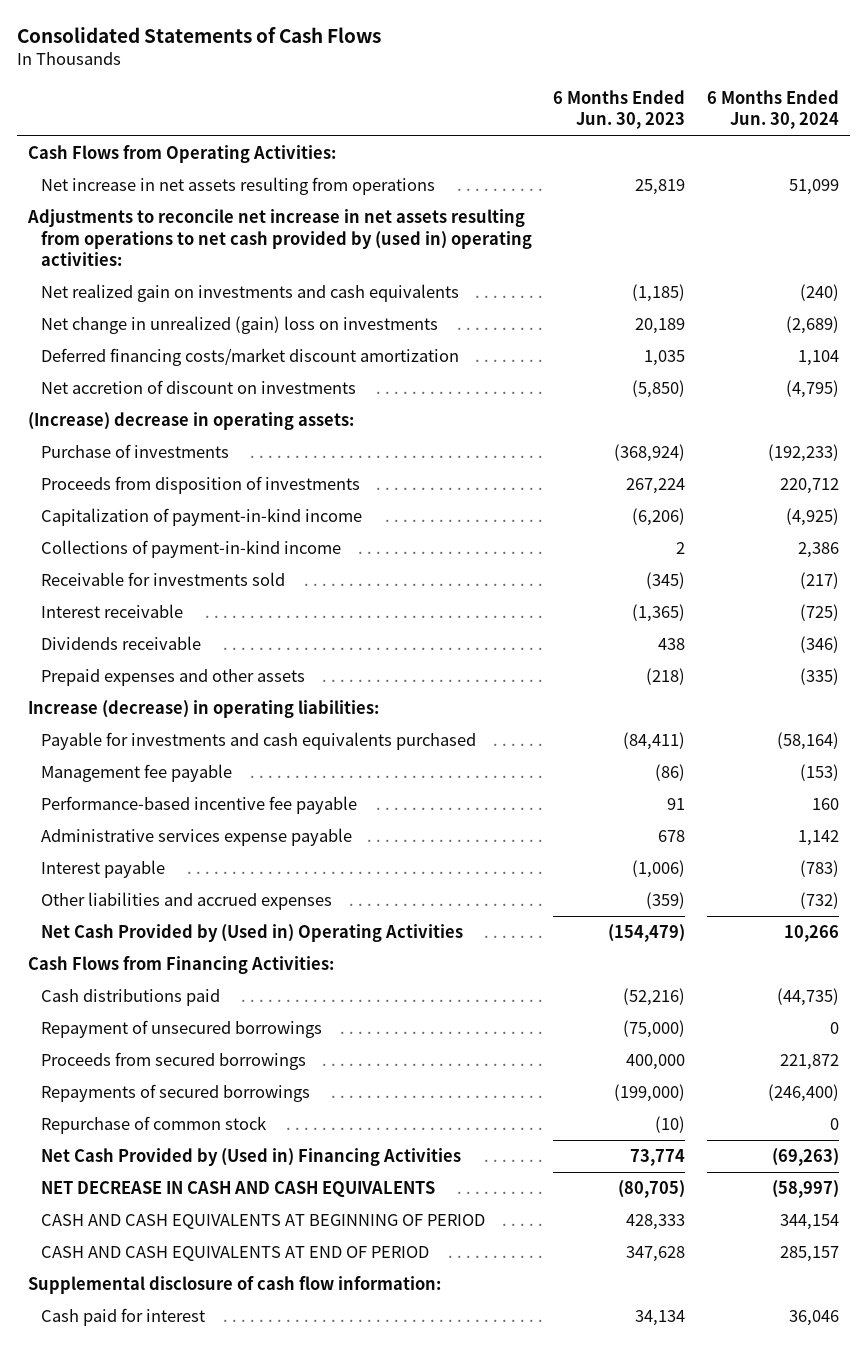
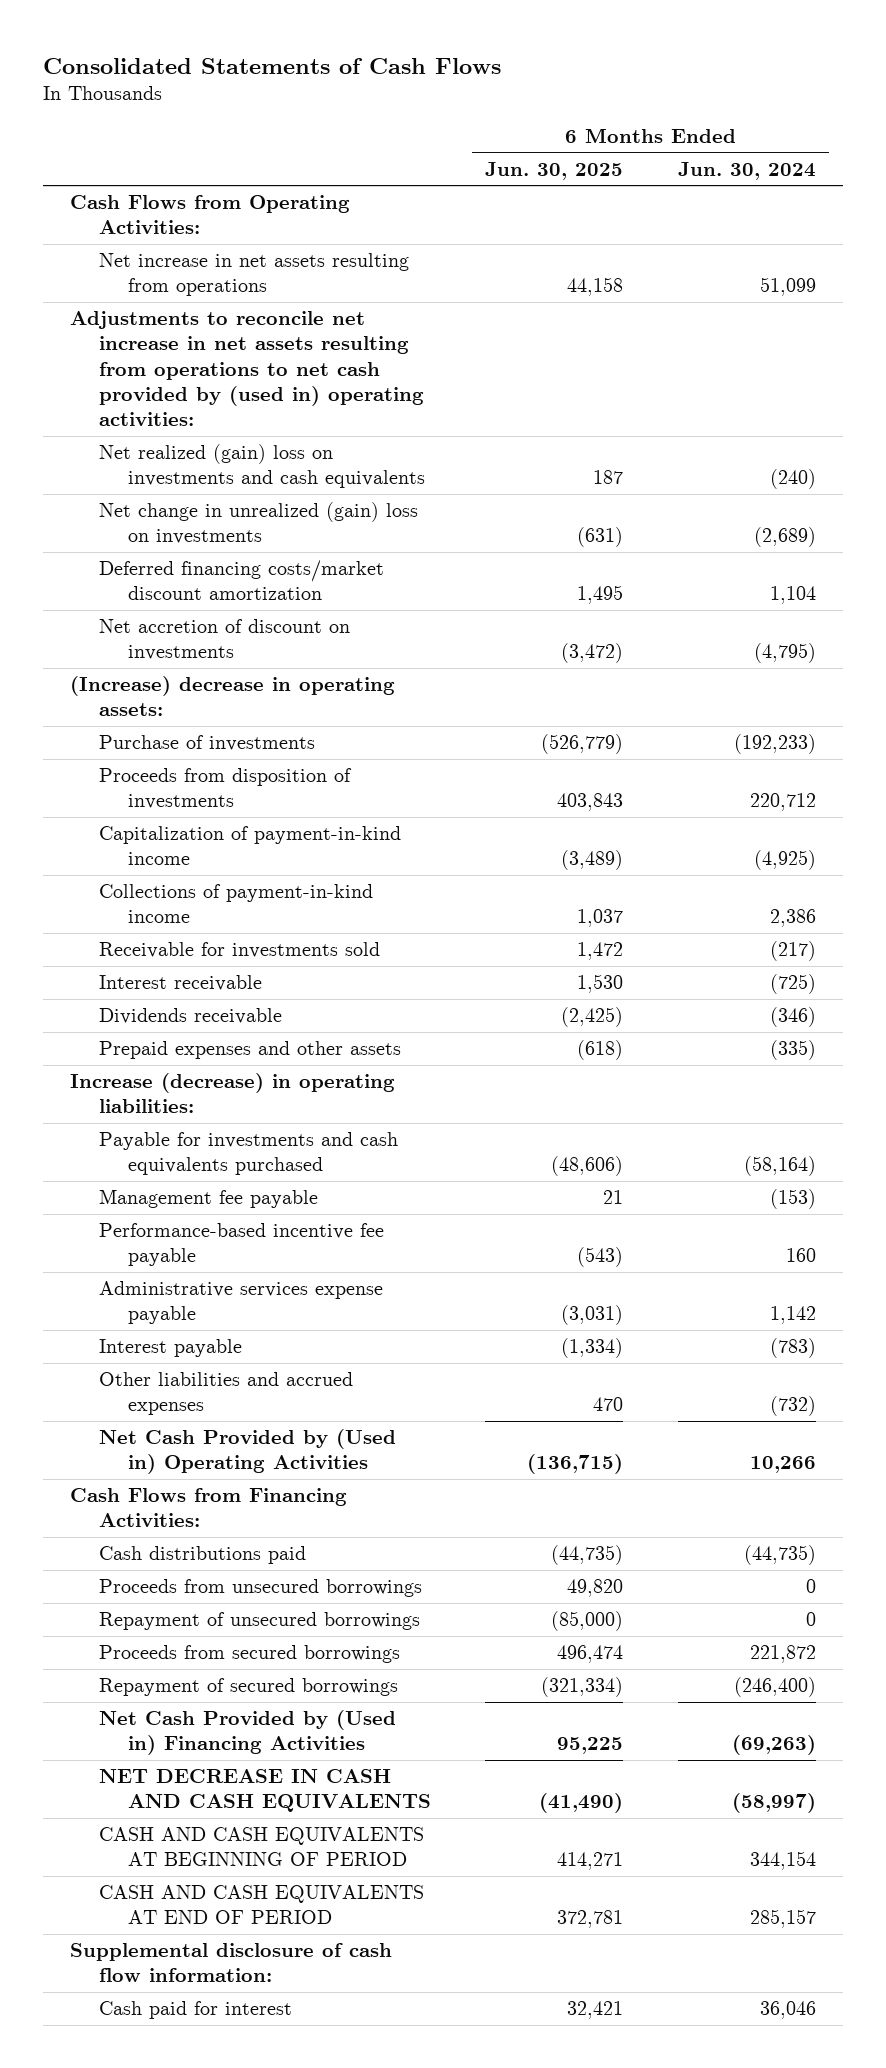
- | 6 Months Ended Jun. 30, 2023 | 6 Months Ended Jun. 30, 2024
+ | 6 Months Ended Jun. 30, 2025 | 6 Months Ended Jun. 30, 2024
- Net realized gain on investments and cash equivalents | (1,185) | (240)
+ Net realized (gain) loss on investments and cash equivalents | 187 | (240)
+ Proceeds from unsecured borrowings | 49,820 | 0
- Repayments of secured borrowings | (199,000) | (246,400)
- Repurchase of common stock | (10) | 0
+ Repayment of secured borrowings | (321,334) | (246,400)

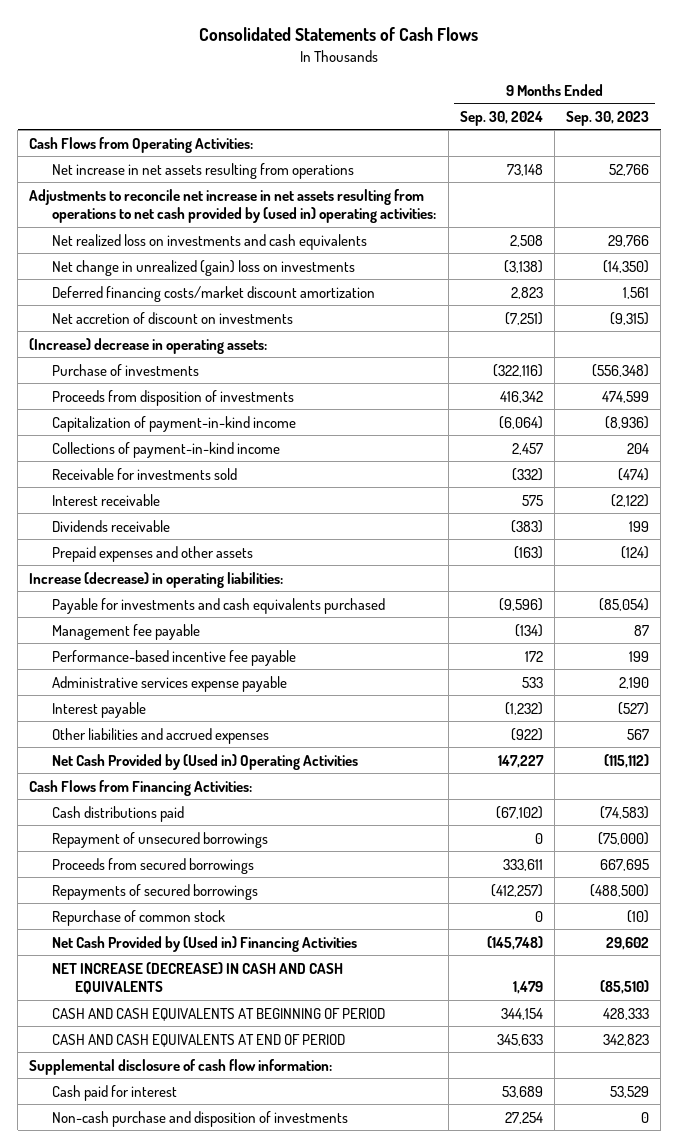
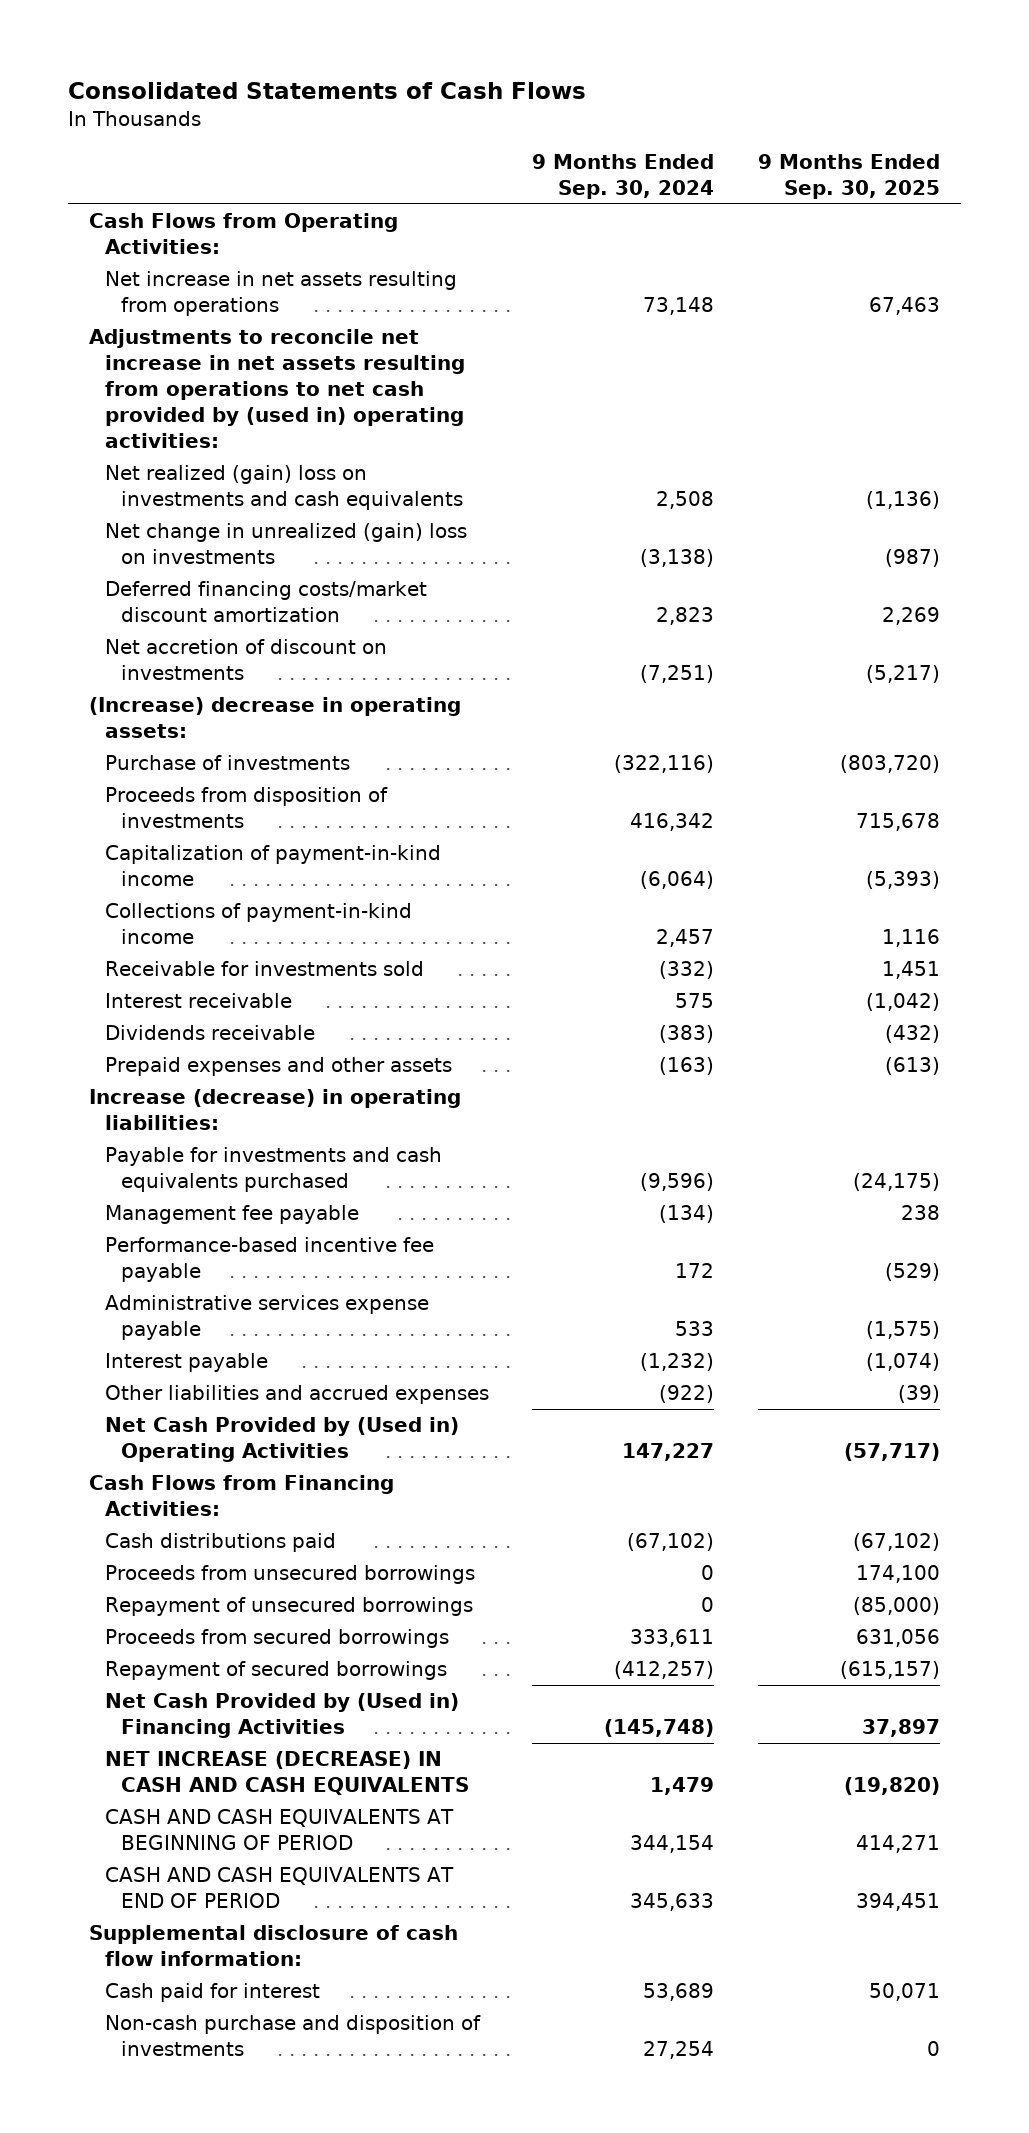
- | 9 Months Ended Sep. 30, 2024 | 9 Months Ended Sep. 30, 2023
+ | 9 Months Ended Sep. 30, 2024 | 9 Months Ended Sep. 30, 2025
- Net realized loss on investments and cash equivalents | 2,508 | 29,766
+ Net realized (gain) loss on investments and cash equivalents | 2,508 | (1,136)
+ Proceeds from unsecured borrowings | 0 | 174,100
- Repayments of secured borrowings | (412,257) | (488,500)
- Repurchase of common stock | 0 | (10)
+ Repayment of secured borrowings | (412,257) | (615,157)

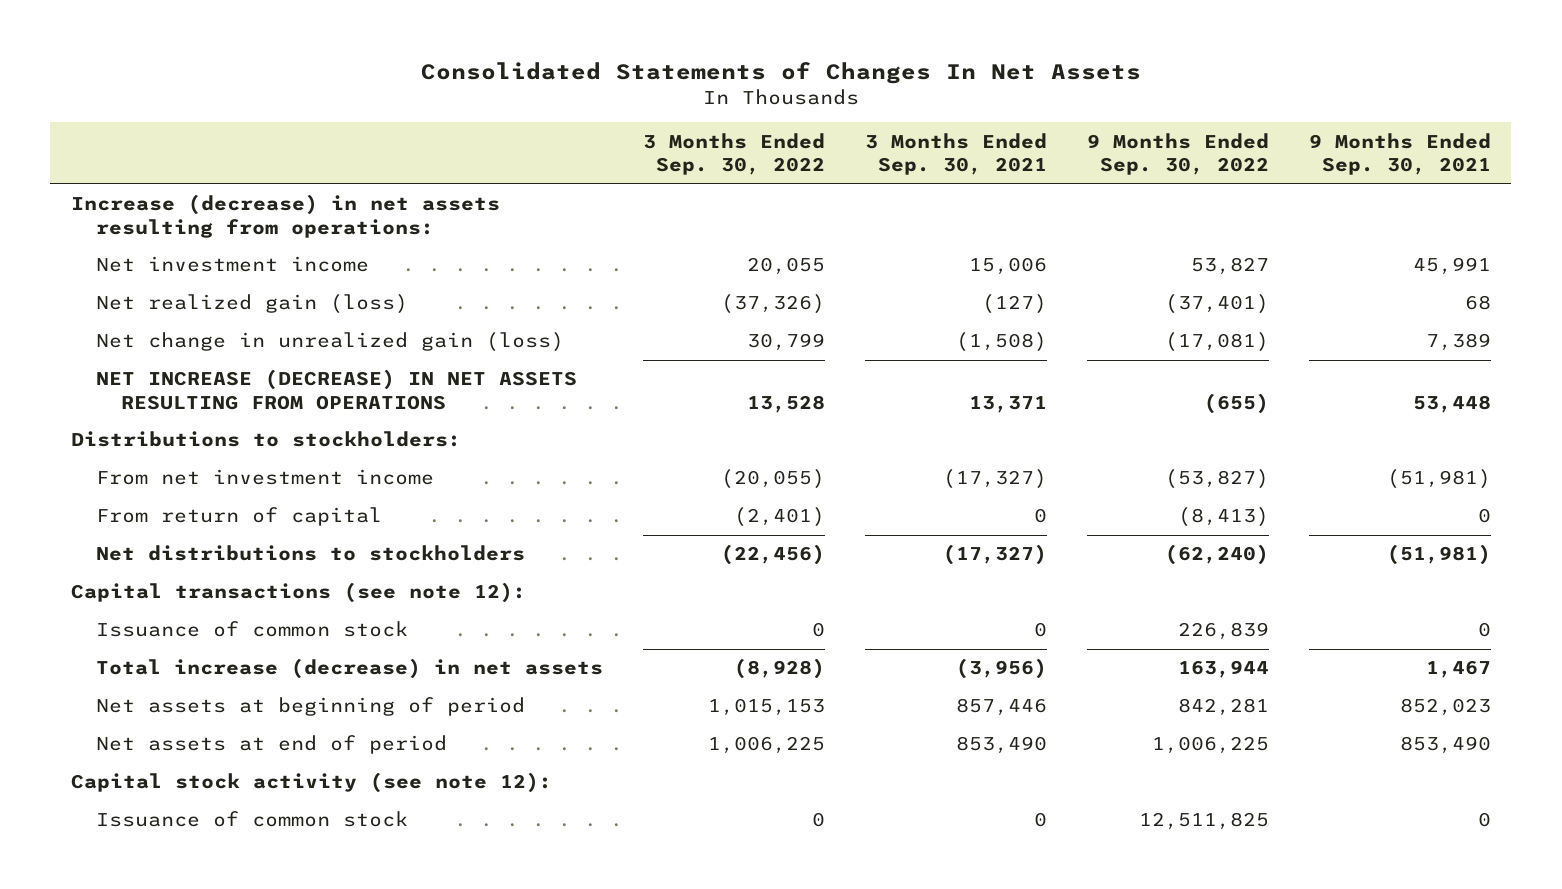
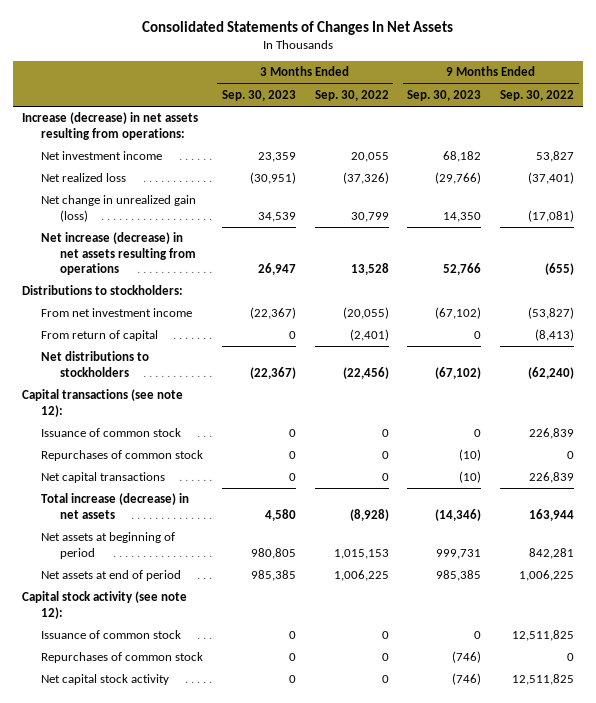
- | 3 Months Ended Sep. 30, 2022 | 3 Months Ended Sep. 30, 2021 | 9 Months Ended Sep. 30, 2022 | 9 Months Ended Sep. 30, 2021
+ | 3 Months Ended Sep. 30, 2023 | 3 Months Ended Sep. 30, 2022 | 9 Months Ended Sep. 30, 2023 | 9 Months Ended Sep. 30, 2022
- Net realized gain (loss) | (37,326) | (127) | (37,401) | 68
+ Net realized loss | (30,951) | (37,326) | (29,766) | (37,401)
- NET INCREASE (DECREASE) IN NET ASSETS RESULTING FROM OPERATIONS | 13,528 | 13,371 | (655) | 53,448
+ Net increase (decrease) in net assets resulting from operations | 26,947 | 13,528 | 52,766 | (655)
+ Repurchases of common stock | 0 | 0 | (10) | 0
+ Net capital transactions | 0 | 0 | (10) | 226,839
+ Repurchases of common stock | 0 | 0 | (746) | 0
+ Net capital stock activity | 0 | 0 | (746) | 12,511,825

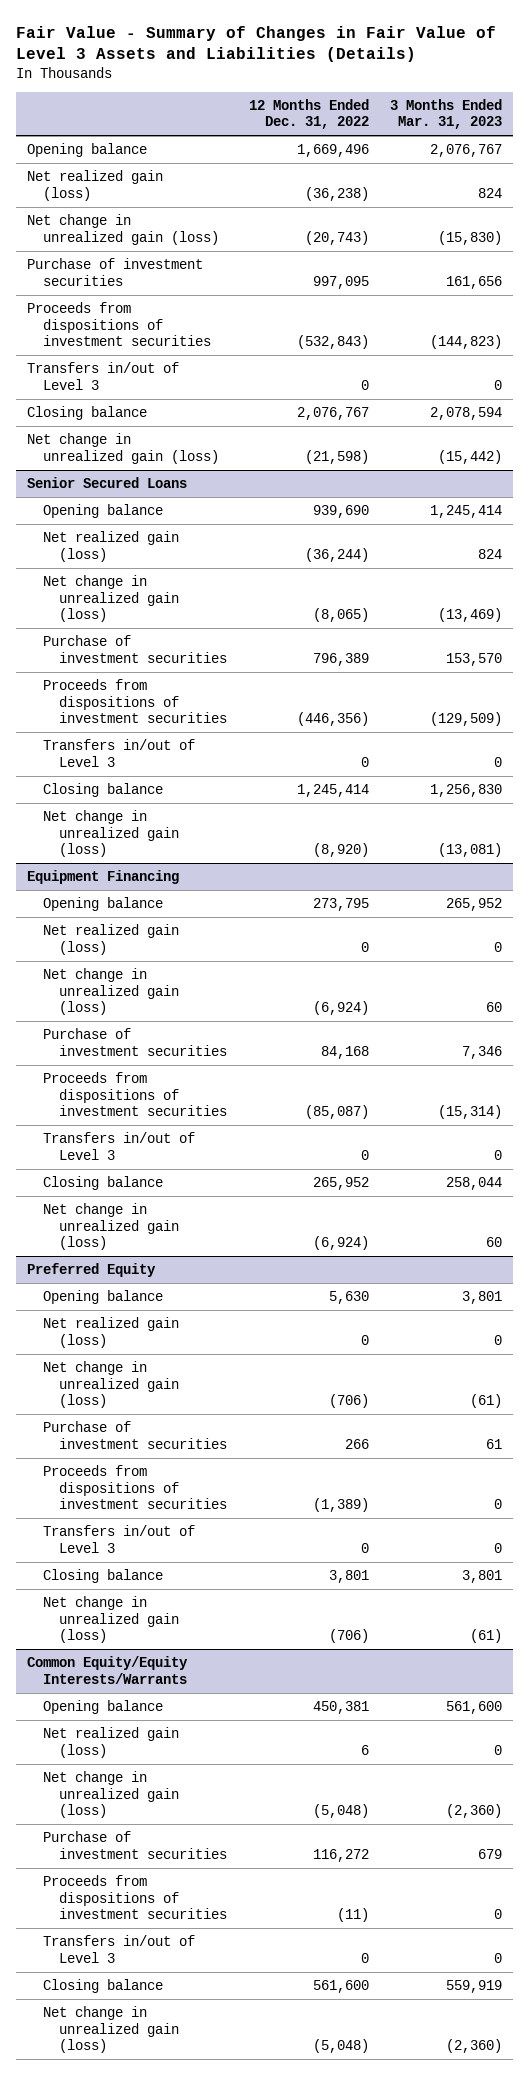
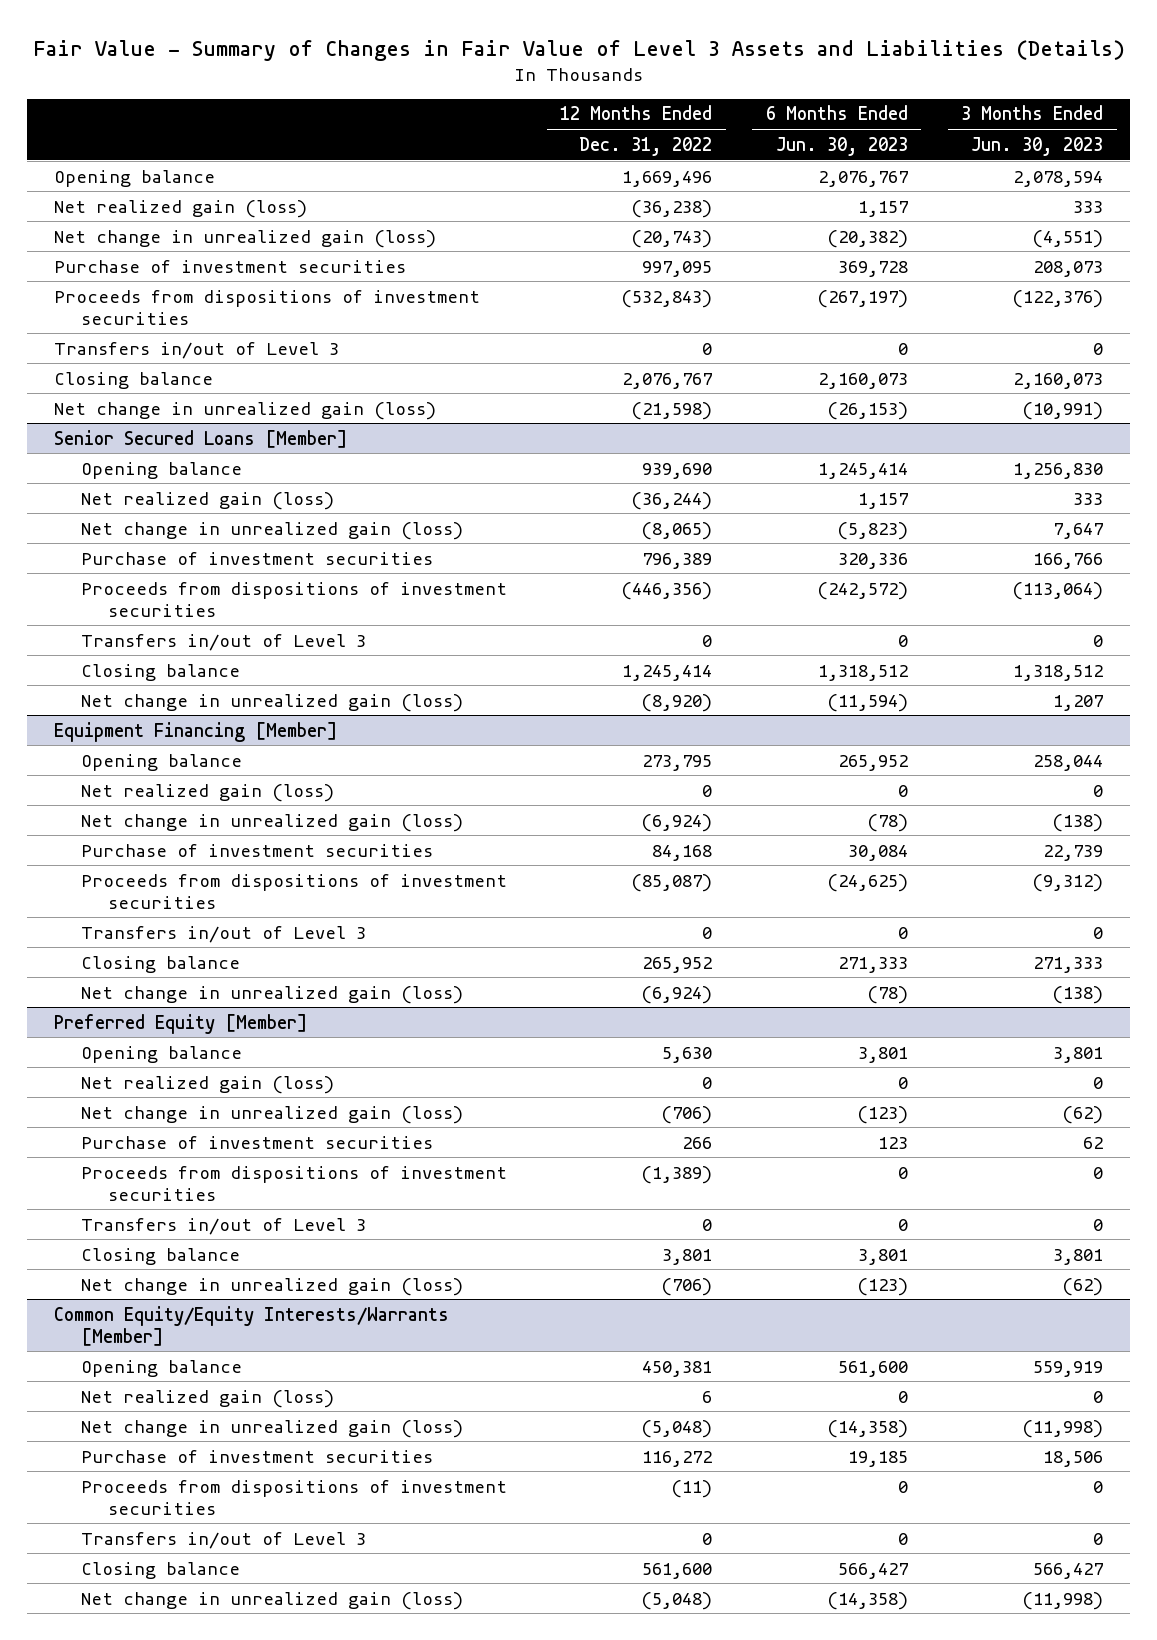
- | 12 Months Ended Dec. 31, 2022 | 3 Months Ended Mar. 31, 2023
+ | 12 Months Ended Dec. 31, 2022 | 6 Months Ended Jun. 30, 2023 | 3 Months Ended Jun. 30, 2023
- Senior Secured Loans
+ Senior Secured Loans [Member]
- Equipment Financing
+ Equipment Financing [Member]
- Preferred Equity
+ Preferred Equity [Member]
- Common Equity/Equity Interests/Warrants
+ Common Equity/Equity Interests/Warrants [Member]

